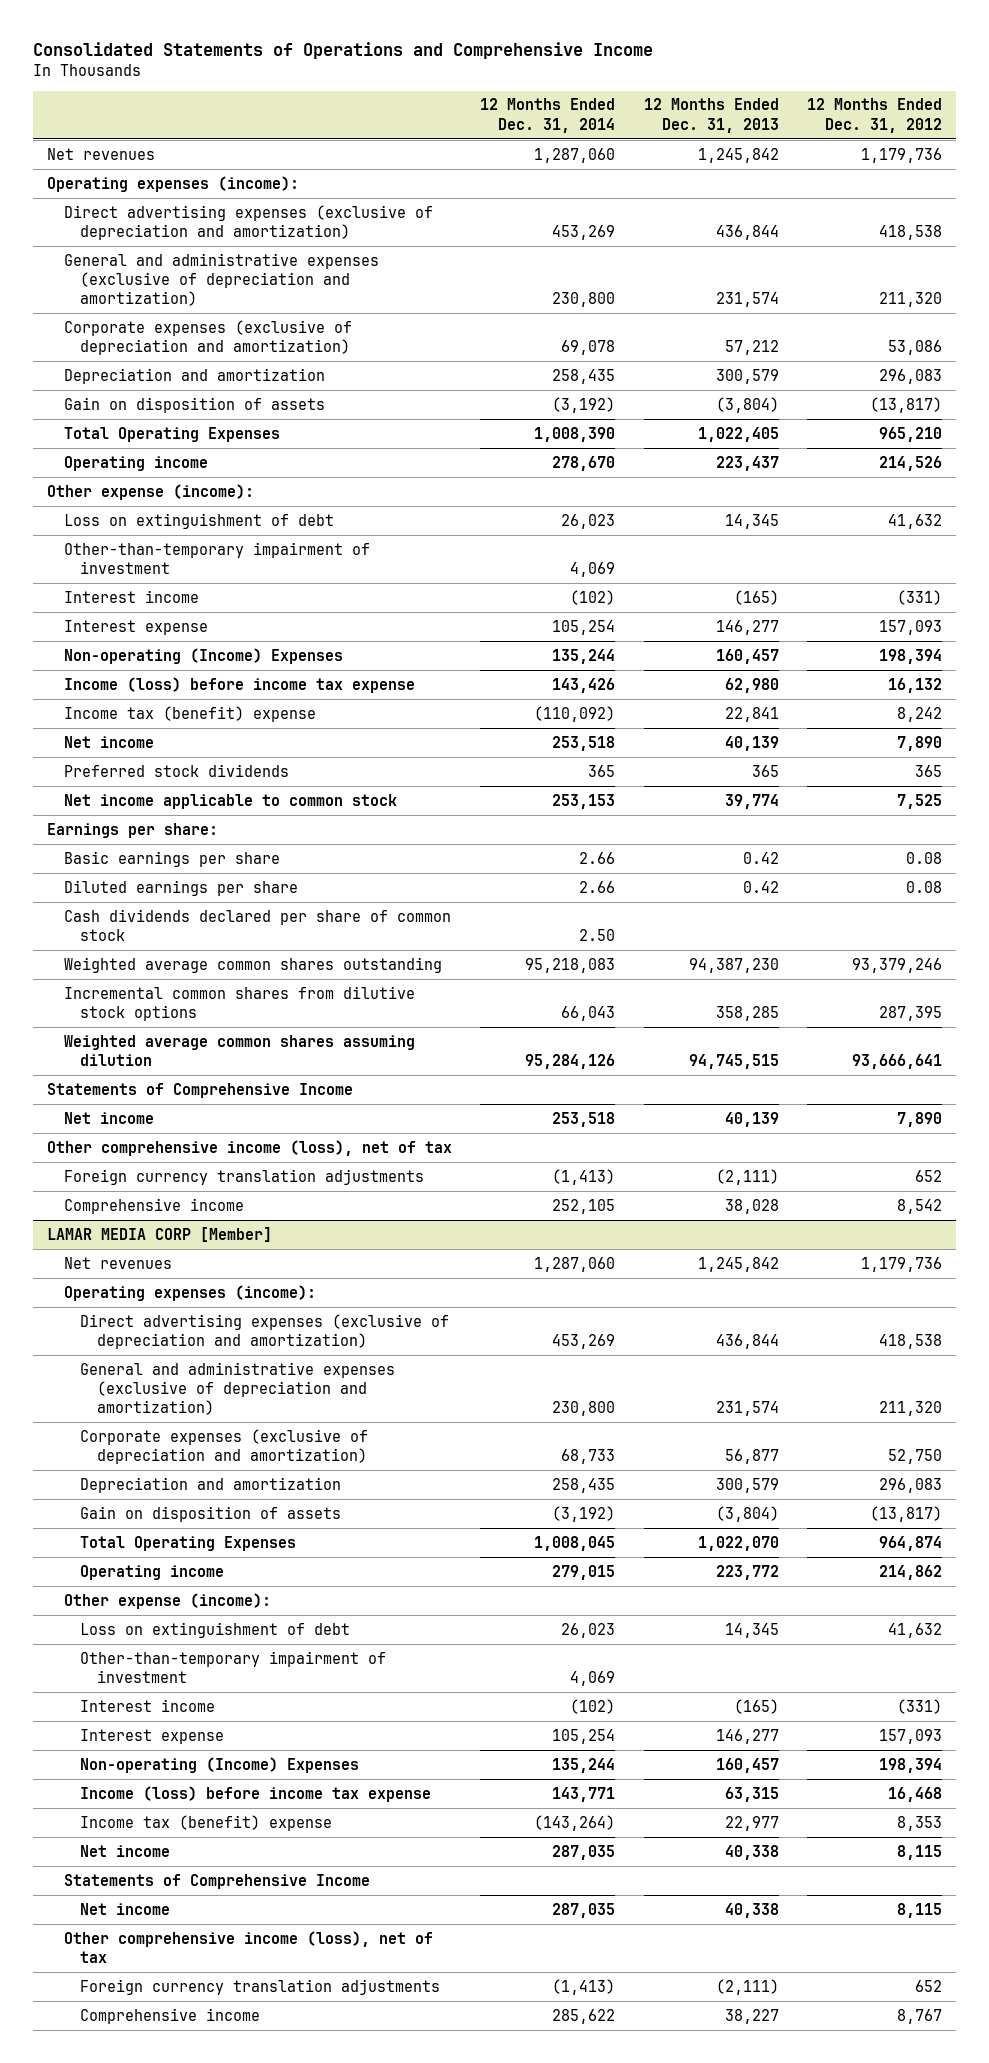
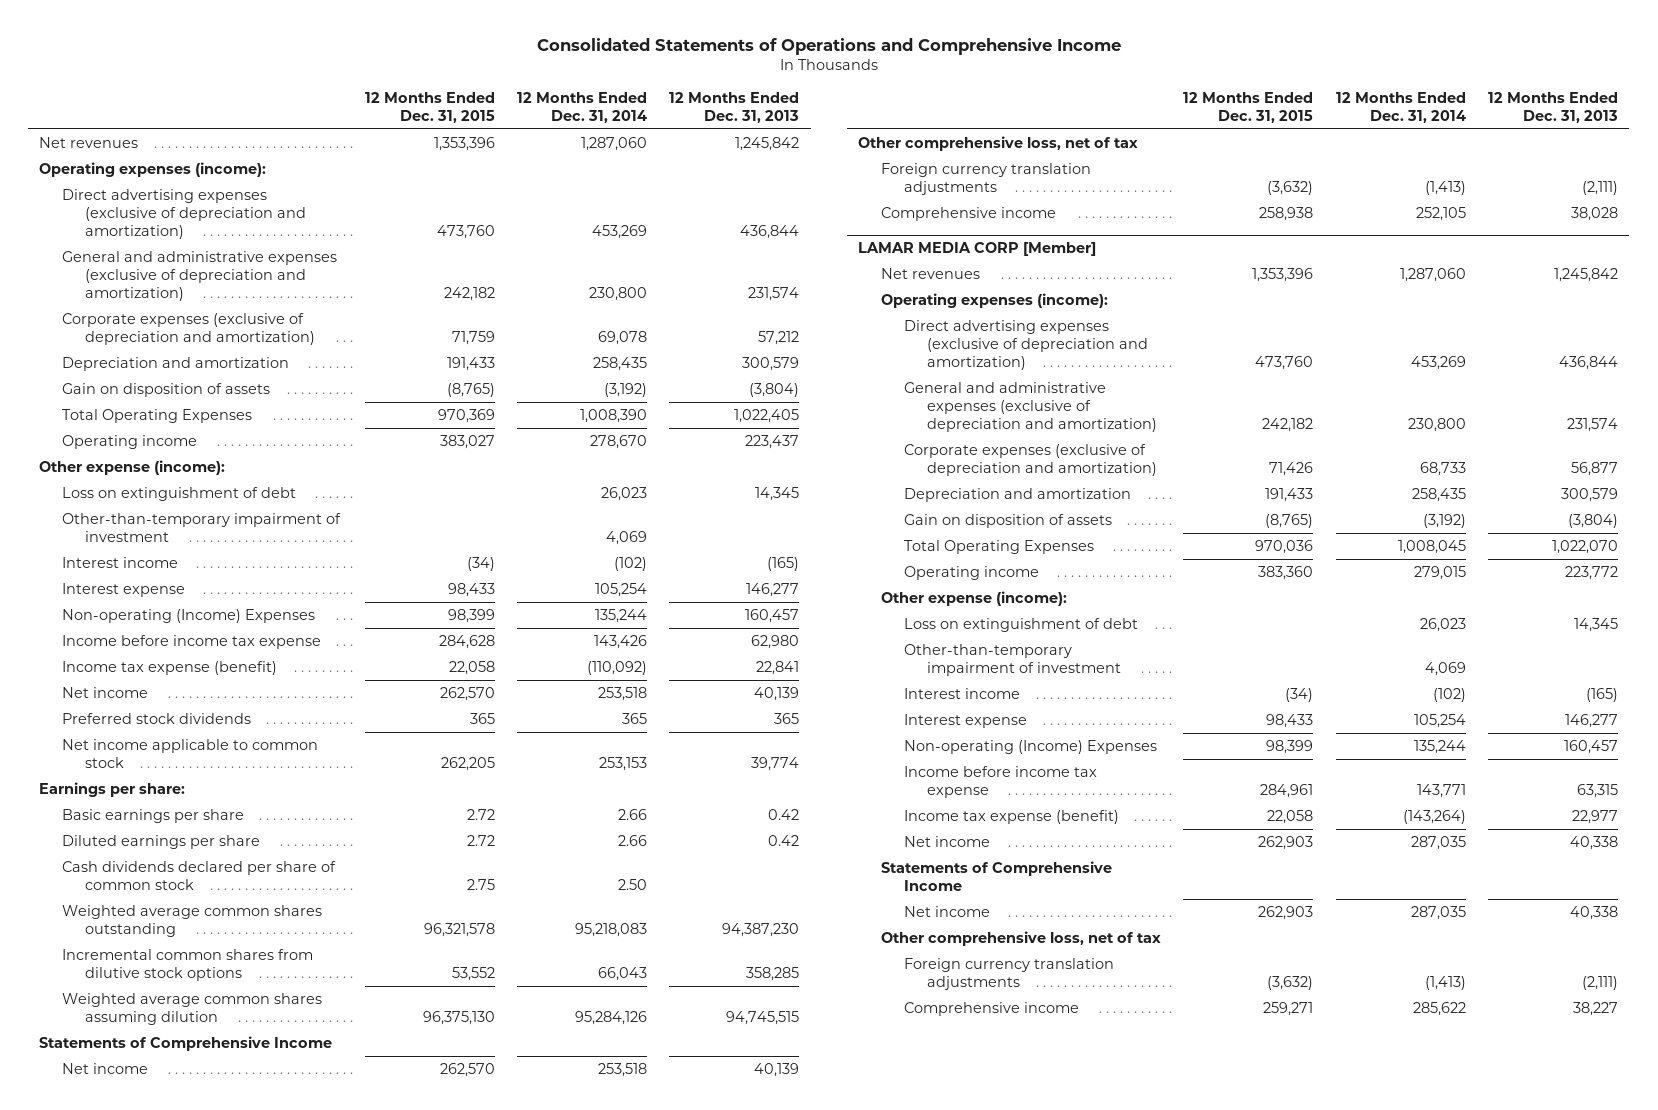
- | 12 Months Ended Dec. 31, 2014 | 12 Months Ended Dec. 31, 2013 | 12 Months Ended Dec. 31, 2012
+ | 12 Months Ended Dec. 31, 2015 | 12 Months Ended Dec. 31, 2014 | 12 Months Ended Dec. 31, 2013
- Income (loss) before income tax expense | 143,426 | 62,980 | 16,132
- Income tax (benefit) expense | (110,092) | 22,841 | 8,242
+ Income before income tax expense | 284,628 | 143,426 | 62,980
+ Income tax expense (benefit) | 22,058 | (110,092) | 22,841
- Other comprehensive income (loss), net of tax
+ Other comprehensive loss, net of tax
@ LAMAR MEDIA CORP [Member]
- Income (loss) before income tax expense | 143,771 | 63,315 | 16,468
- Income tax (benefit) expense | (143,264) | 22,977 | 8,353
+ Income before income tax expense | 284,961 | 143,771 | 63,315
+ Income tax expense (benefit) | 22,058 | (143,264) | 22,977
- Other comprehensive income (loss), net of tax
+ Other comprehensive loss, net of tax

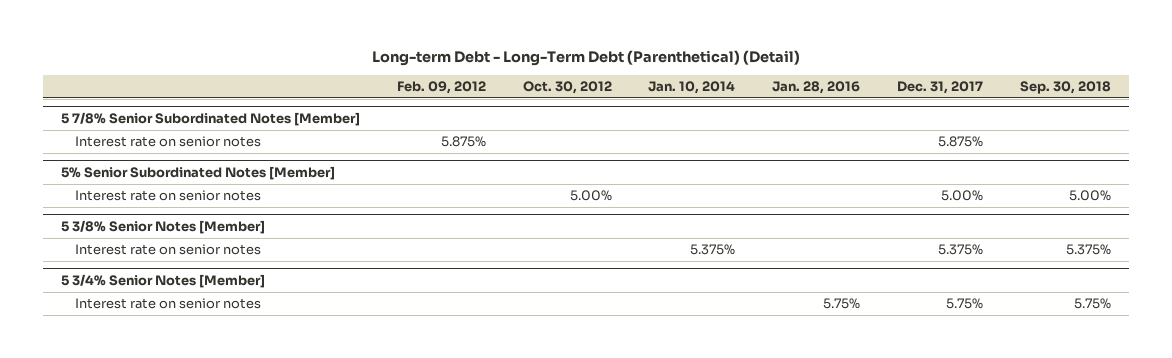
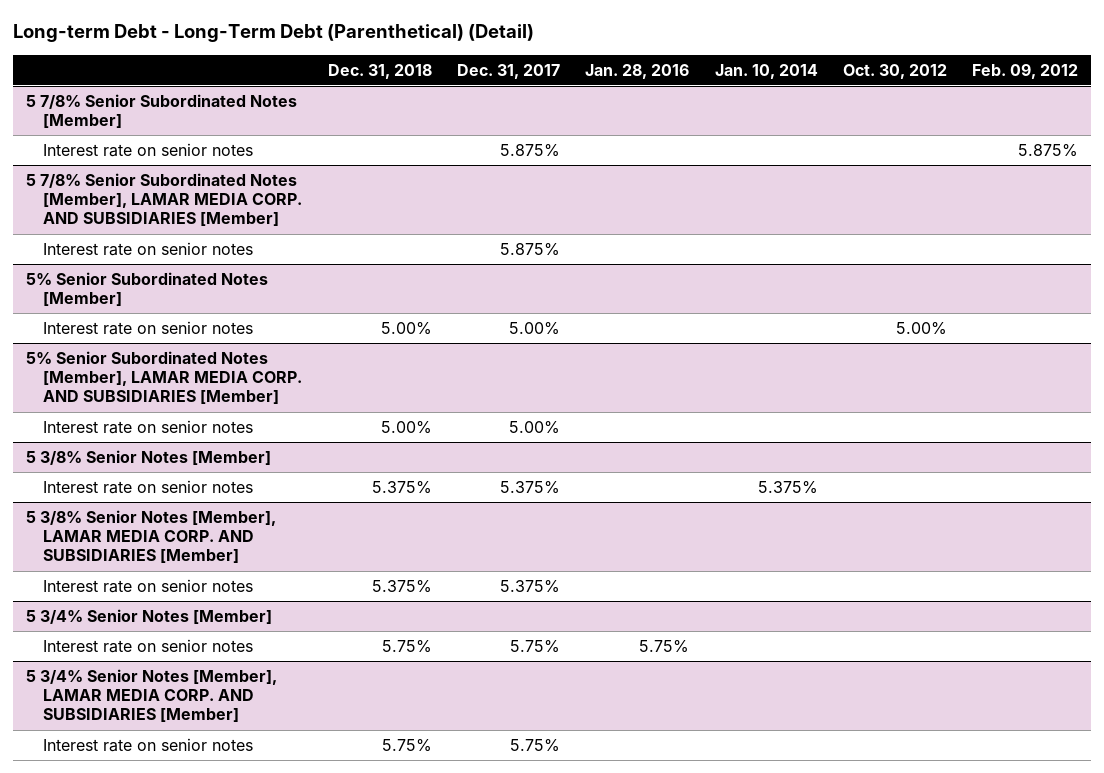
- | Feb. 09, 2012 | Oct. 30, 2012 | Jan. 10, 2014 | Jan. 28, 2016 | Dec. 31, 2017 | Sep. 30, 2018
+ | Dec. 31, 2018 | Dec. 31, 2017 | Jan. 28, 2016 | Jan. 10, 2014 | Oct. 30, 2012 | Feb. 09, 2012
+ 5 7/8% Senior Subordinated Notes [Member], LAMAR MEDIA CORP. AND SUBSIDIARIES [Member]
+ Interest rate on senior notes | | 5.875% | | | |
+ 5% Senior Subordinated Notes [Member], LAMAR MEDIA CORP. AND SUBSIDIARIES [Member]
+ Interest rate on senior notes | 5.00% | 5.00% | | | |
+ 5 3/8% Senior Notes [Member], LAMAR MEDIA CORP. AND SUBSIDIARIES [Member]
+ Interest rate on senior notes | 5.375% | 5.375% | | | |
+ 5 3/4% Senior Notes [Member], LAMAR MEDIA CORP. AND SUBSIDIARIES [Member]
+ Interest rate on senior notes | 5.75% | 5.75% | | | |

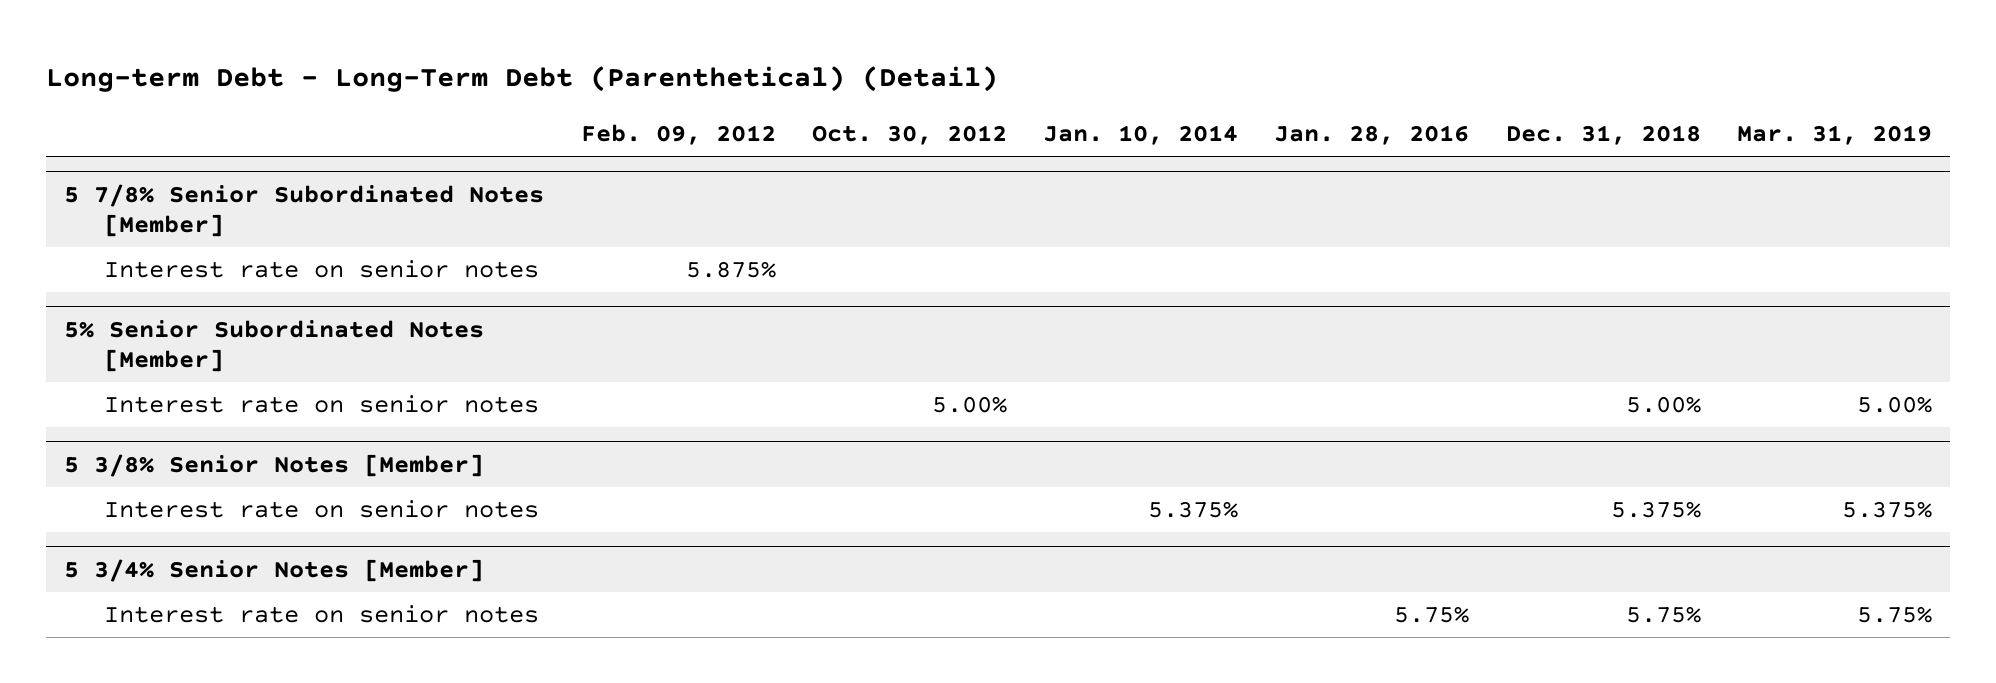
- | Dec. 31, 2018 | Dec. 31, 2017 | Jan. 28, 2016 | Jan. 10, 2014 | Oct. 30, 2012 | Feb. 09, 2012
+ | Feb. 09, 2012 | Oct. 30, 2012 | Jan. 10, 2014 | Jan. 28, 2016 | Dec. 31, 2018 | Mar. 31, 2019
- 5 7/8% Senior Subordinated Notes [Member], LAMAR MEDIA CORP. AND SUBSIDIARIES [Member]
- Interest rate on senior notes | | 5.875% | | | |
- 5% Senior Subordinated Notes [Member], LAMAR MEDIA CORP. AND SUBSIDIARIES [Member]
- Interest rate on senior notes | 5.00% | 5.00% | | | |
- 5 3/8% Senior Notes [Member], LAMAR MEDIA CORP. AND SUBSIDIARIES [Member]
- Interest rate on senior notes | 5.375% | 5.375% | | | |
- 5 3/4% Senior Notes [Member], LAMAR MEDIA CORP. AND SUBSIDIARIES [Member]
- Interest rate on senior notes | 5.75% | 5.75% | | | |

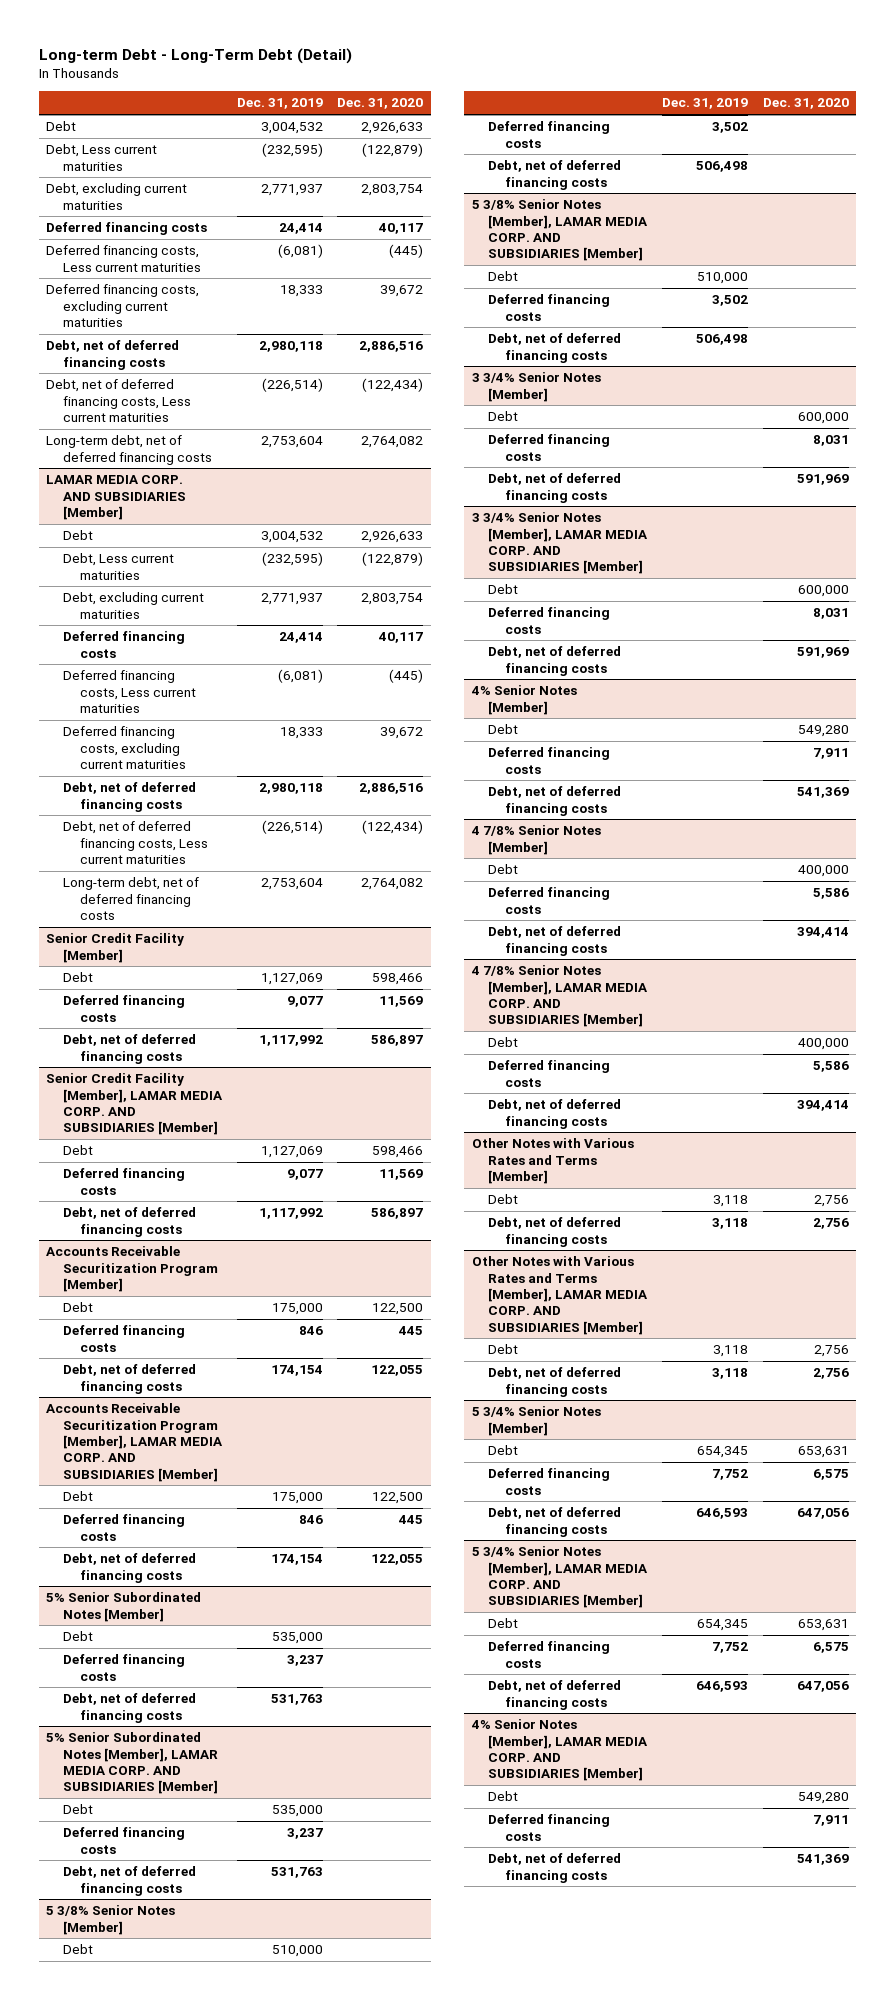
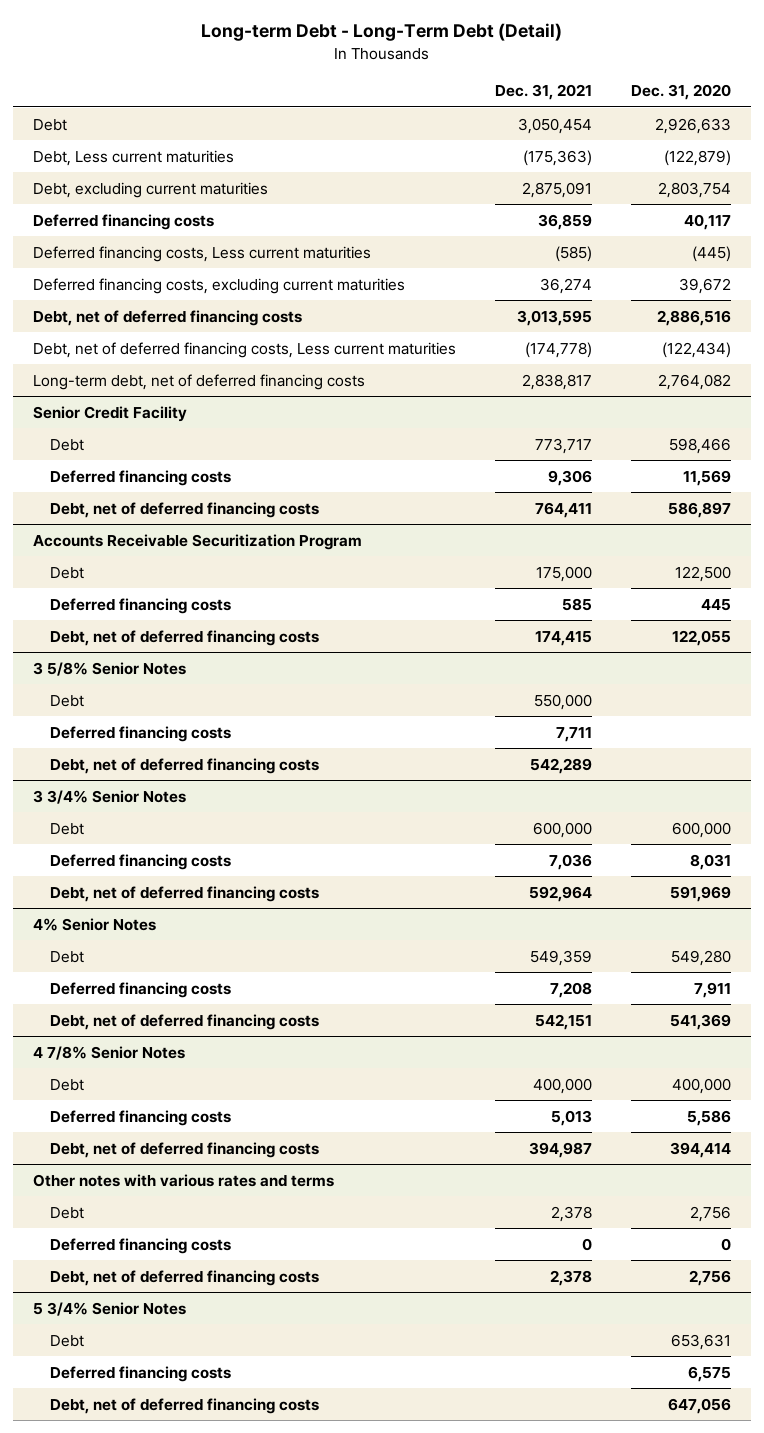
- | Dec. 31, 2019 | Dec. 31, 2020
+ | Dec. 31, 2021 | Dec. 31, 2020
- LAMAR MEDIA CORP. AND SUBSIDIARIES [Member]
- Debt | 3,004,532 | 2,926,633
- Debt, Less current maturities | (232,595) | (122,879)
- Debt, excluding current maturities | 2,771,937 | 2,803,754
- Deferred financing costs | 24,414 | 40,117
- Deferred financing costs, Less current maturities | (6,081) | (445)
- Deferred financing costs, excluding current maturities | 18,333 | 39,672
- Debt, net of deferred financing costs | 2,980,118 | 2,886,516
- Debt, net of deferred financing costs, Less current maturities | (226,514) | (122,434)
- Long-term debt, net of deferred financing costs | 2,753,604 | 2,764,082
- Senior Credit Facility [Member]
- Debt | 1,127,069 | 598,466
- Deferred financing costs | 9,077 | 11,569
- Debt, net of deferred financing costs | 1,117,992 | 586,897
- Senior Credit Facility [Member], LAMAR MEDIA CORP. AND SUBSIDIARIES [Member]
+ Senior Credit Facility
- Accounts Receivable Securitization Program [Member]
- Debt | 175,000 | 122,500
- Deferred financing costs | 846 | 445
- Debt, net of deferred financing costs | 174,154 | 122,055
- Accounts Receivable Securitization Program [Member], LAMAR MEDIA CORP. AND SUBSIDIARIES [Member]
+ Accounts Receivable Securitization Program
- 5% Senior Subordinated Notes [Member]
- Debt | 535,000 |
- Deferred financing costs | 3,237 |
- Debt, net of deferred financing costs | 531,763 |
- 5% Senior Subordinated Notes [Member], LAMAR MEDIA CORP. AND SUBSIDIARIES [Member]
- Debt | 535,000 |
- Deferred financing costs | 3,237 |
- Debt, net of deferred financing costs | 531,763 |
- 5 3/8% Senior Notes [Member]
- Debt | 510,000 |
- Deferred financing costs | 3,502 |
- Debt, net of deferred financing costs | 506,498 |
- 5 3/8% Senior Notes [Member], LAMAR MEDIA CORP. AND SUBSIDIARIES [Member]
+ 3 5/8% Senior Notes
- 3 3/4% Senior Notes [Member]
- Debt | | 600,000
- Deferred financing costs | | 8,031
- Debt, net of deferred financing costs | | 591,969
- 3 3/4% Senior Notes [Member], LAMAR MEDIA CORP. AND SUBSIDIARIES [Member]
+ 3 3/4% Senior Notes
- 4% Senior Notes [Member]
+ 4% Senior Notes
- 4 7/8% Senior Notes [Member]
- Debt | | 400,000
- Deferred financing costs | | 5,586
- Debt, net of deferred financing costs | | 394,414
- 4 7/8% Senior Notes [Member], LAMAR MEDIA CORP. AND SUBSIDIARIES [Member]
+ 4 7/8% Senior Notes
- Other Notes with Various Rates and Terms [Member]
- Debt | 3,118 | 2,756
- Debt, net of deferred financing costs | 3,118 | 2,756
- Other Notes with Various Rates and Terms [Member], LAMAR MEDIA CORP. AND SUBSIDIARIES [Member]
+ Other notes with various rates and terms
+ Deferred financing costs | 0 | 0
- 5 3/4% Senior Notes [Member]
- Debt | 654,345 | 653,631
- Deferred financing costs | 7,752 | 6,575
- Debt, net of deferred financing costs | 646,593 | 647,056
- 5 3/4% Senior Notes [Member], LAMAR MEDIA CORP. AND SUBSIDIARIES [Member]
+ 5 3/4% Senior Notes
- 4% Senior Notes [Member], LAMAR MEDIA CORP. AND SUBSIDIARIES [Member]
- Debt | | 549,280
- Deferred financing costs | | 7,911
- Debt, net of deferred financing costs | | 541,369

